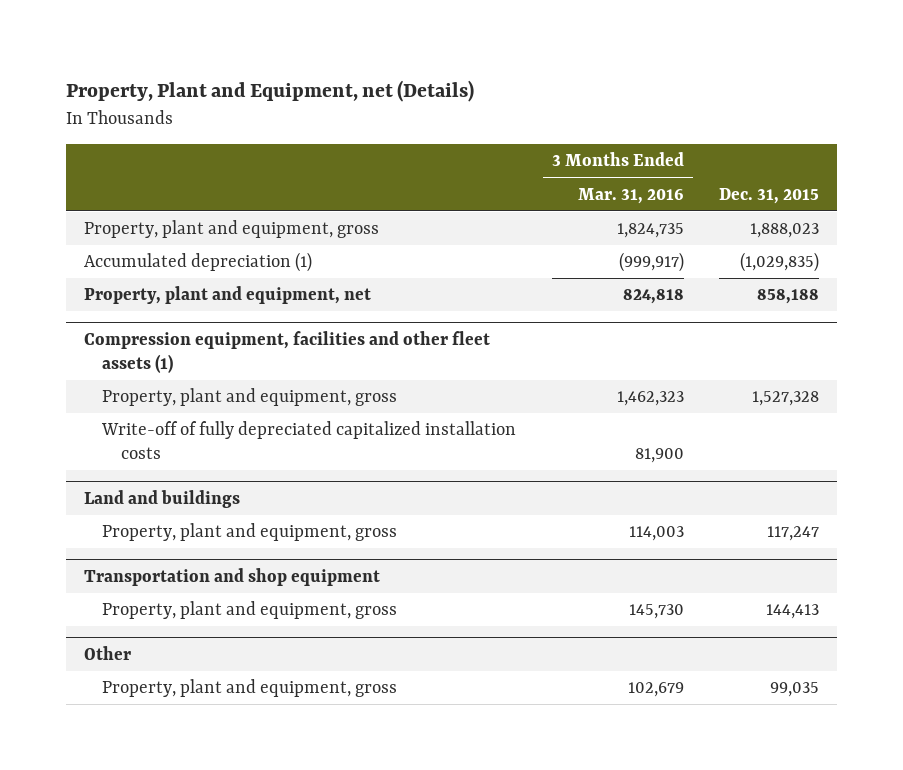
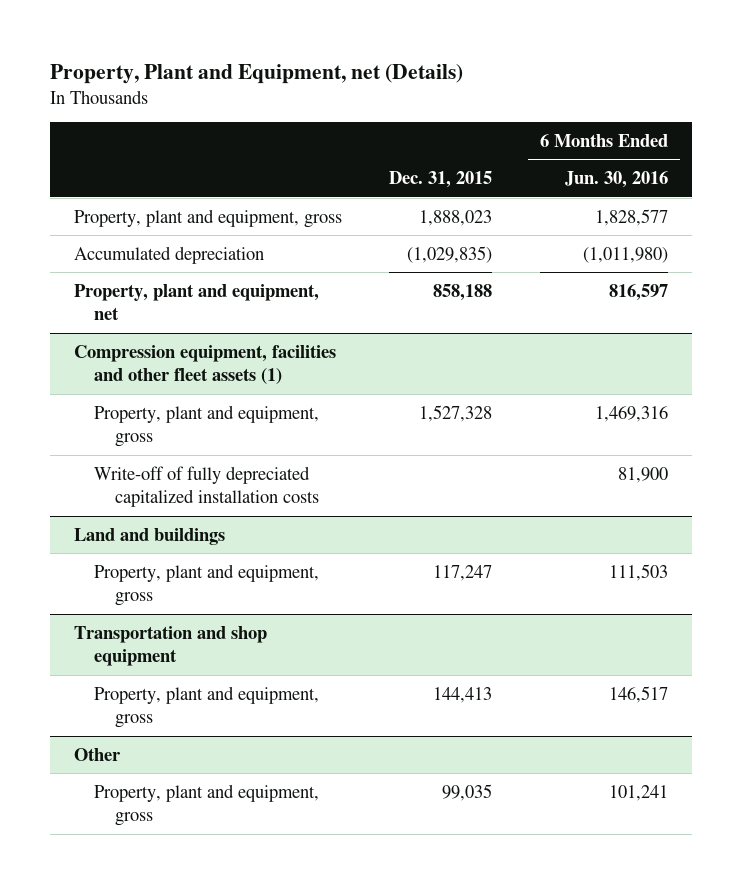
- | 3 Months Ended Mar. 31, 2016 | Dec. 31, 2015
+ | Dec. 31, 2015 | 6 Months Ended Jun. 30, 2016
- Accumulated depreciation (1) | (999,917) | (1,029,835)
+ Accumulated depreciation | (1,029,835) | (1,011,980)

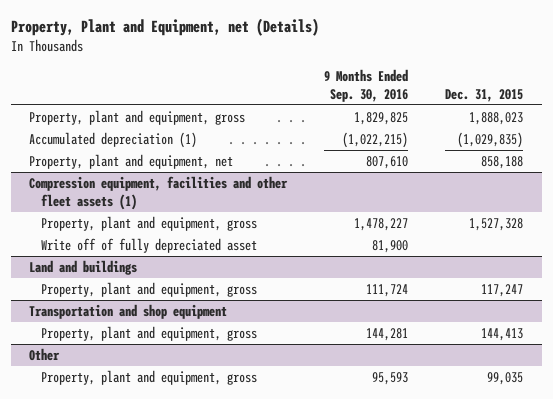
- | Dec. 31, 2015 | 6 Months Ended Jun. 30, 2016
+ | 9 Months Ended Sep. 30, 2016 | Dec. 31, 2015
- Accumulated depreciation | (1,029,835) | (1,011,980)
+ Accumulated depreciation (1) | (1,022,215) | (1,029,835)
@ Compression equipment, facilities and other fleet assets (1)
- Write-off of fully depreciated capitalized installation costs | | 81,900
+ Write off of fully depreciated asset | 81,900 |

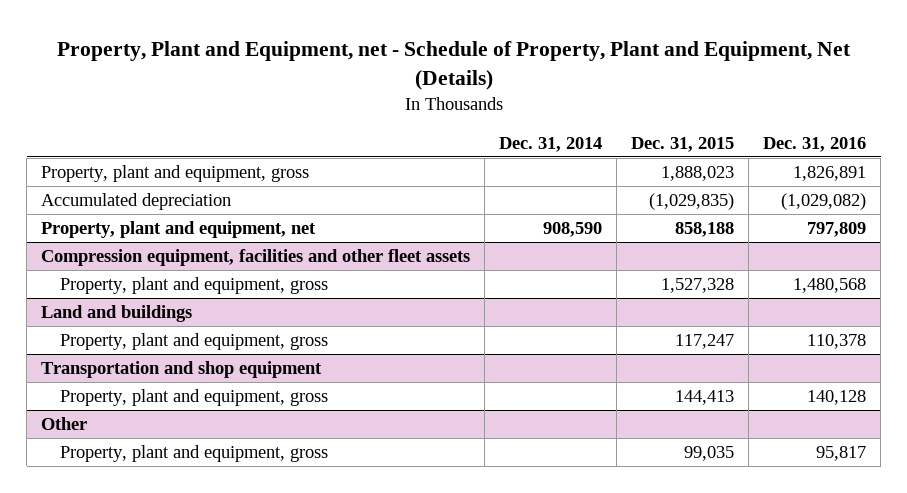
- Property, Plant and Equipment, net (Details)
+ Property, Plant and Equipment, net - Schedule of Property, Plant and Equipment, Net (Details)
- | 9 Months Ended Sep. 30, 2016 | Dec. 31, 2015
+ | Dec. 31, 2014 | Dec. 31, 2015 | Dec. 31, 2016
- Accumulated depreciation (1) | (1,022,215) | (1,029,835)
+ Accumulated depreciation | | (1,029,835) | (1,029,082)
- Compression equipment, facilities and other fleet assets (1)
+ Compression equipment, facilities and other fleet assets
- Write off of fully depreciated asset | 81,900 |

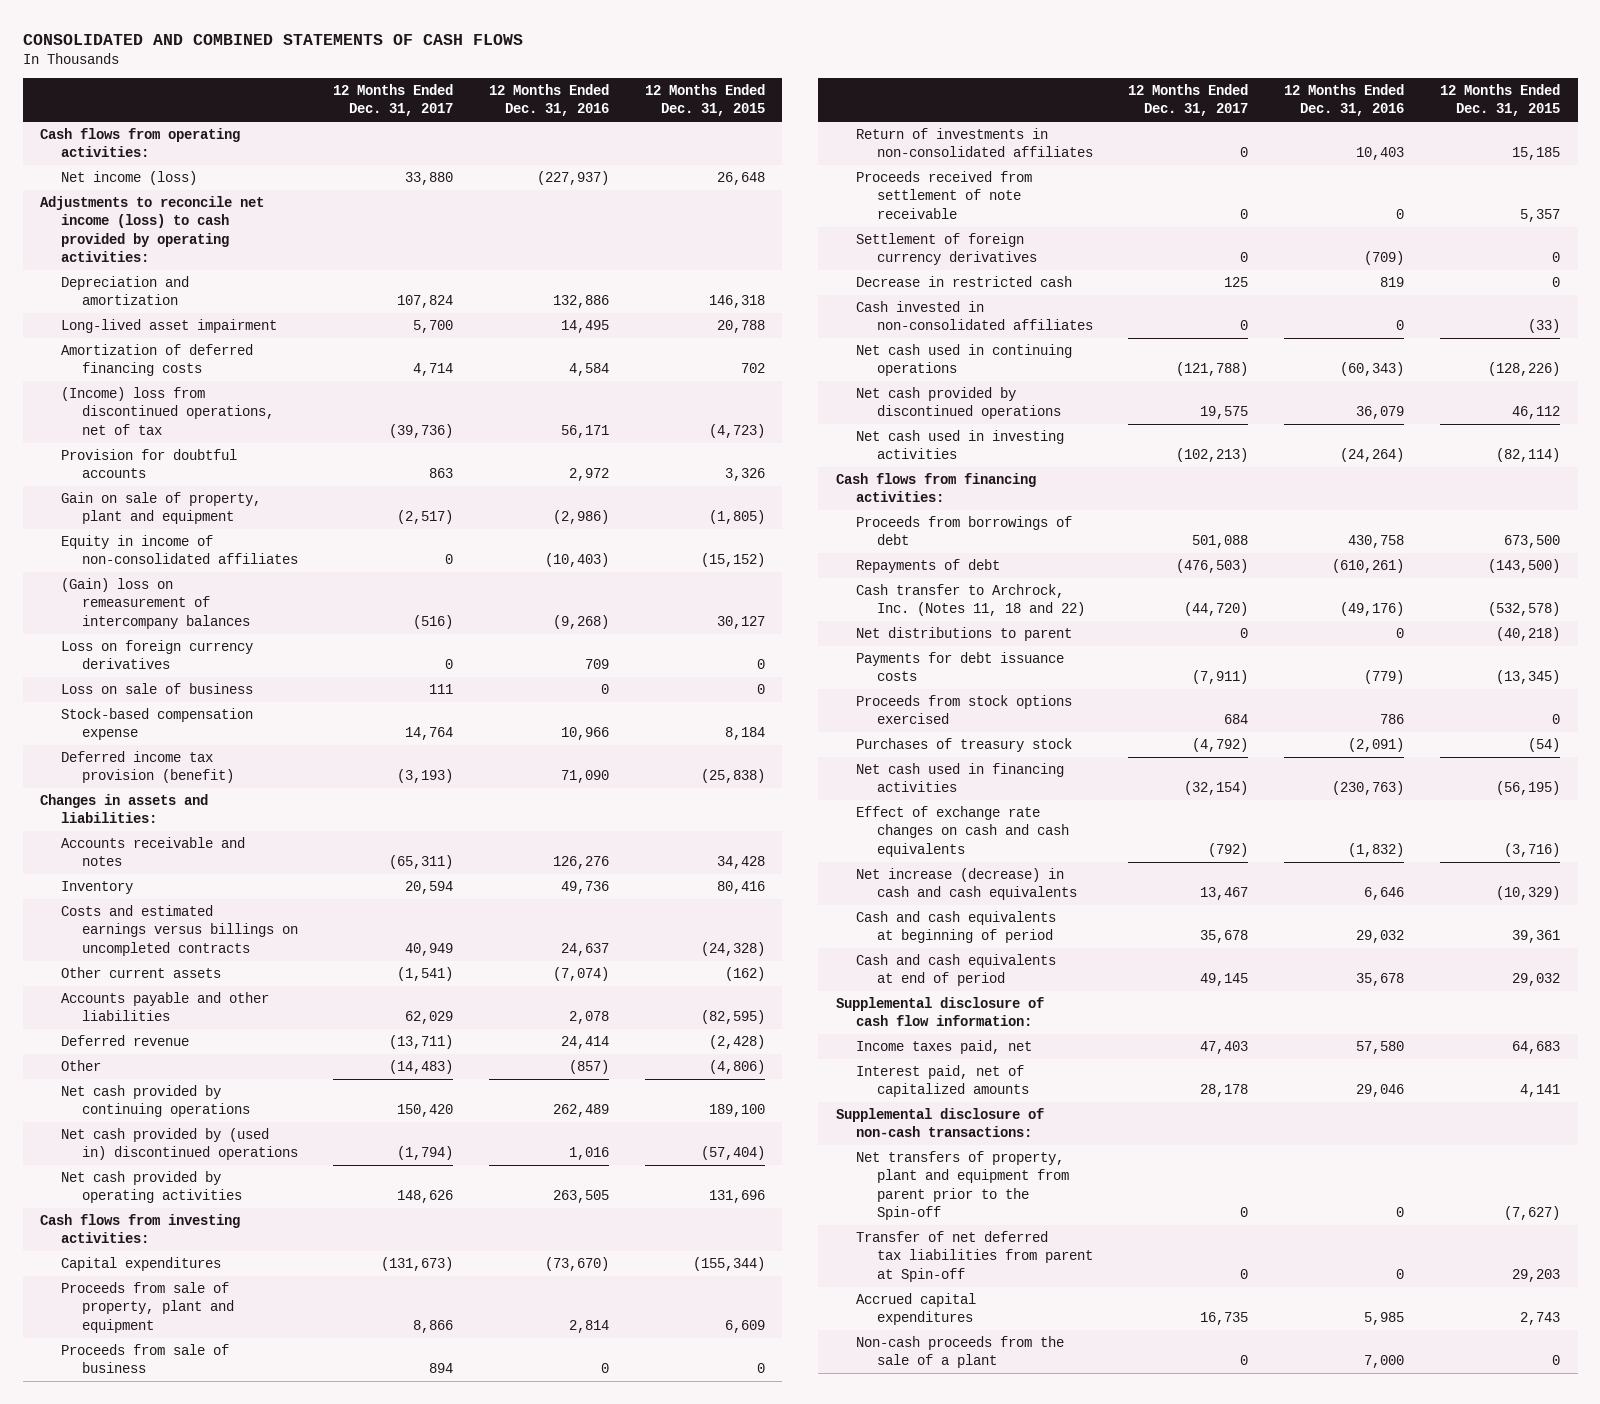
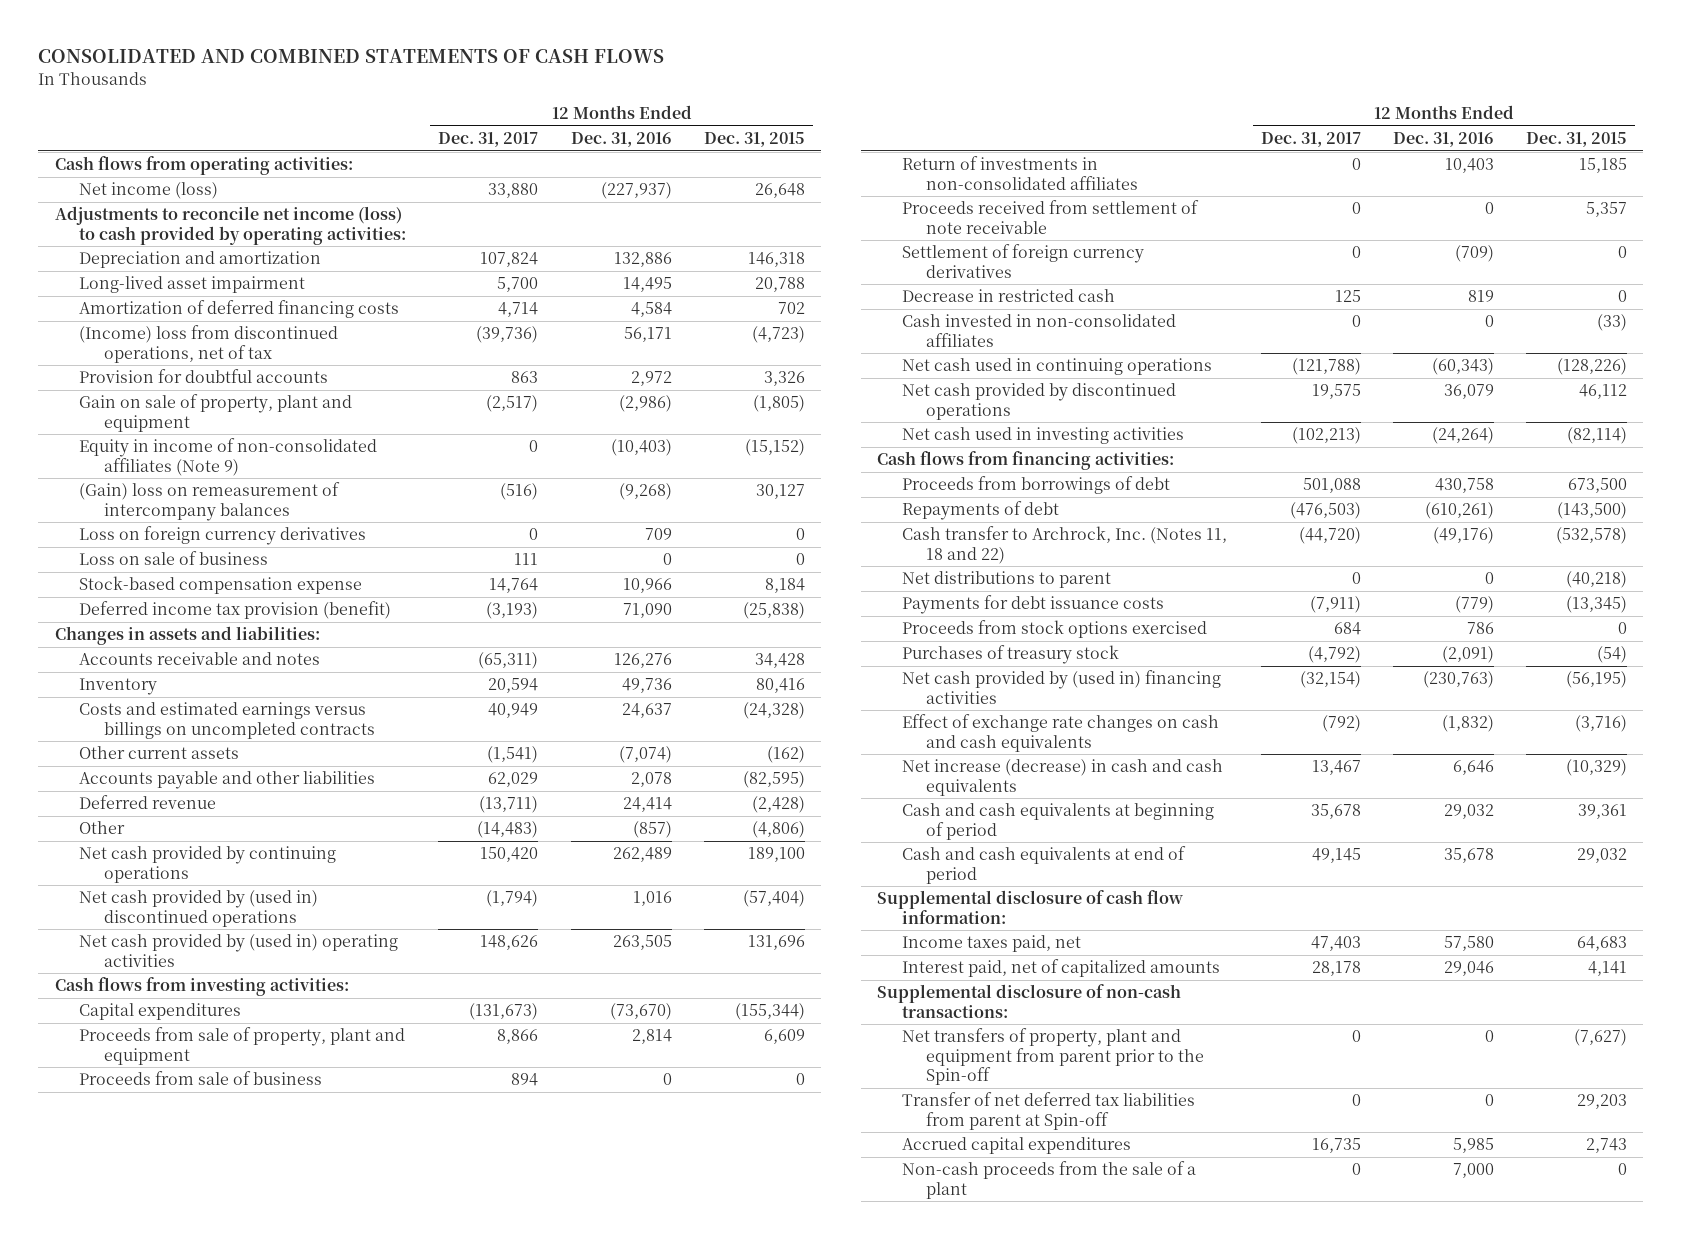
- Equity in income of non-consolidated affiliates | 0 | (10,403) | (15,152)
+ Equity in income of non-consolidated affiliates (Note 9) | 0 | (10,403) | (15,152)
- Net cash provided by operating activities | 148,626 | 263,505 | 131,696
+ Net cash provided by (used in) operating activities | 148,626 | 263,505 | 131,696
- Net cash used in financing activities | (32,154) | (230,763) | (56,195)
+ Net cash provided by (used in) financing activities | (32,154) | (230,763) | (56,195)

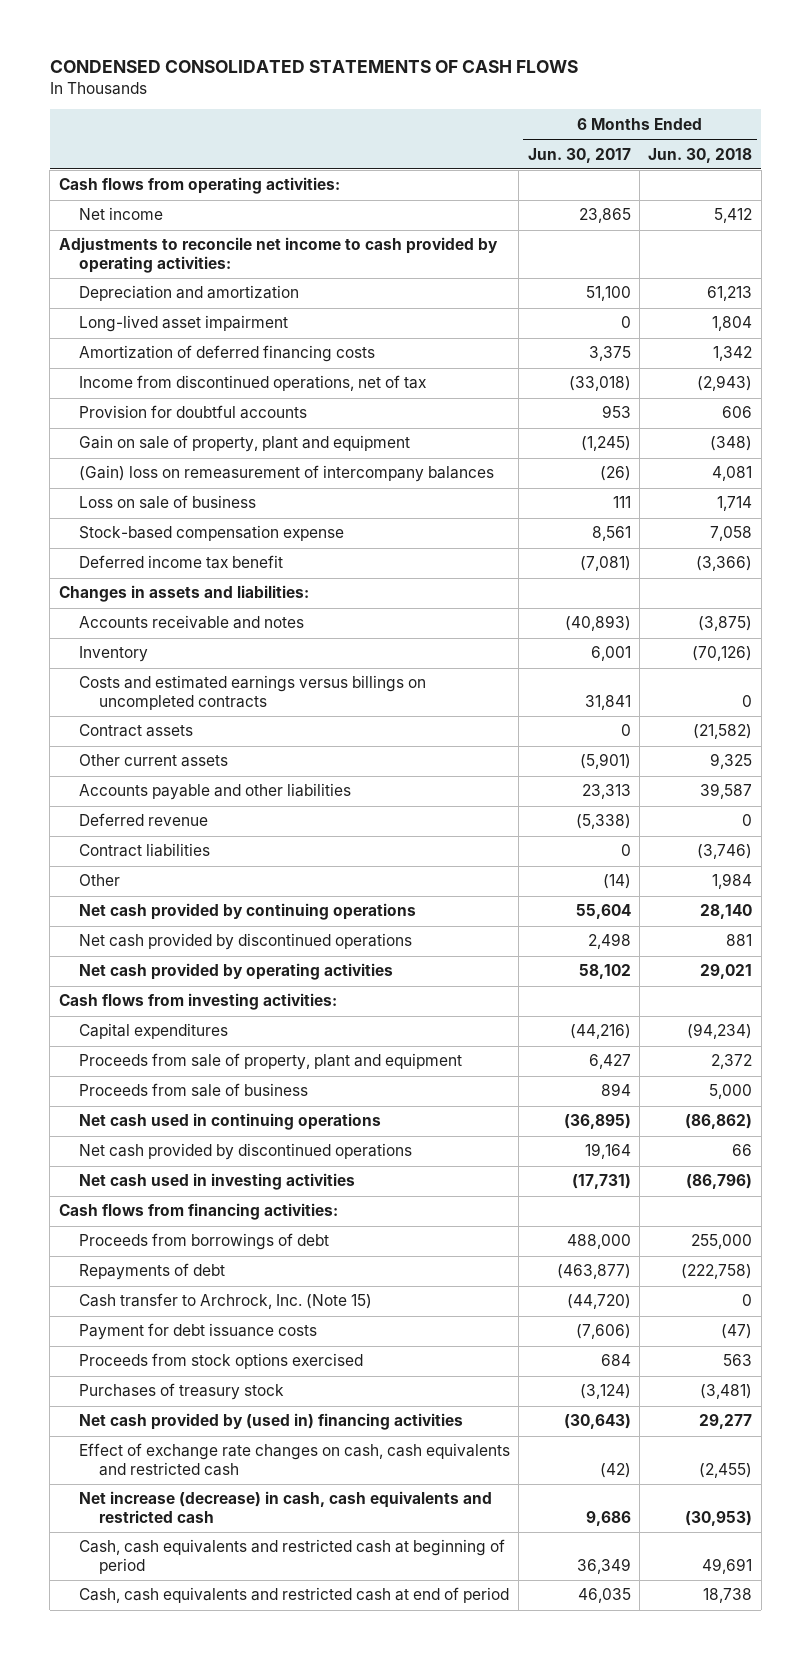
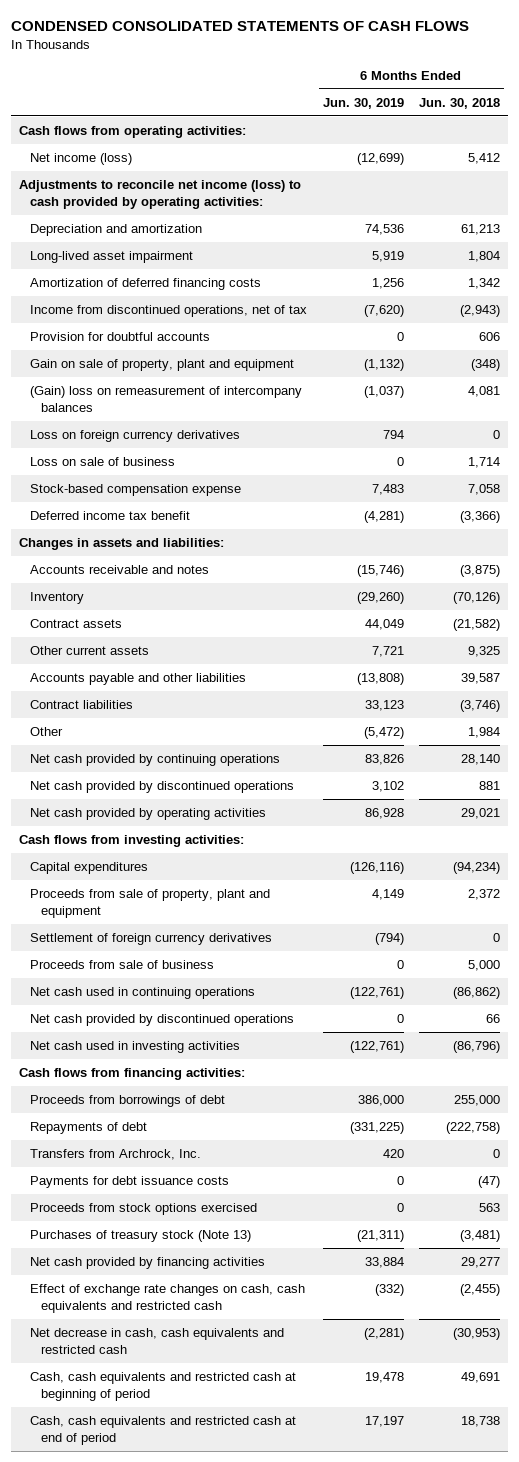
- | 6 Months Ended Jun. 30, 2017 | 6 Months Ended Jun. 30, 2018
+ | 6 Months Ended Jun. 30, 2019 | 6 Months Ended Jun. 30, 2018
- Net income | 23,865 | 5,412
- Adjustments to reconcile net income to cash provided by operating activities:
+ Net income (loss) | (12,699) | 5,412
+ Adjustments to reconcile net income (loss) to cash provided by operating activities:
+ Loss on foreign currency derivatives | 794 | 0
- Costs and estimated earnings versus billings on uncompleted contracts | 31,841 | 0
- Deferred revenue | (5,338) | 0
+ Settlement of foreign currency derivatives | (794) | 0
- Cash transfer to Archrock, Inc. (Note 15) | (44,720) | 0
- Payment for debt issuance costs | (7,606) | (47)
+ Transfers from Archrock, Inc. | 420 | 0
+ Payments for debt issuance costs | 0 | (47)
- Purchases of treasury stock | (3,124) | (3,481)
- Net cash provided by (used in) financing activities | (30,643) | 29,277
+ Purchases of treasury stock (Note 13) | (21,311) | (3,481)
+ Net cash provided by financing activities | 33,884 | 29,277
- Net increase (decrease) in cash, cash equivalents and restricted cash | 9,686 | (30,953)
+ Net decrease in cash, cash equivalents and restricted cash | (2,281) | (30,953)

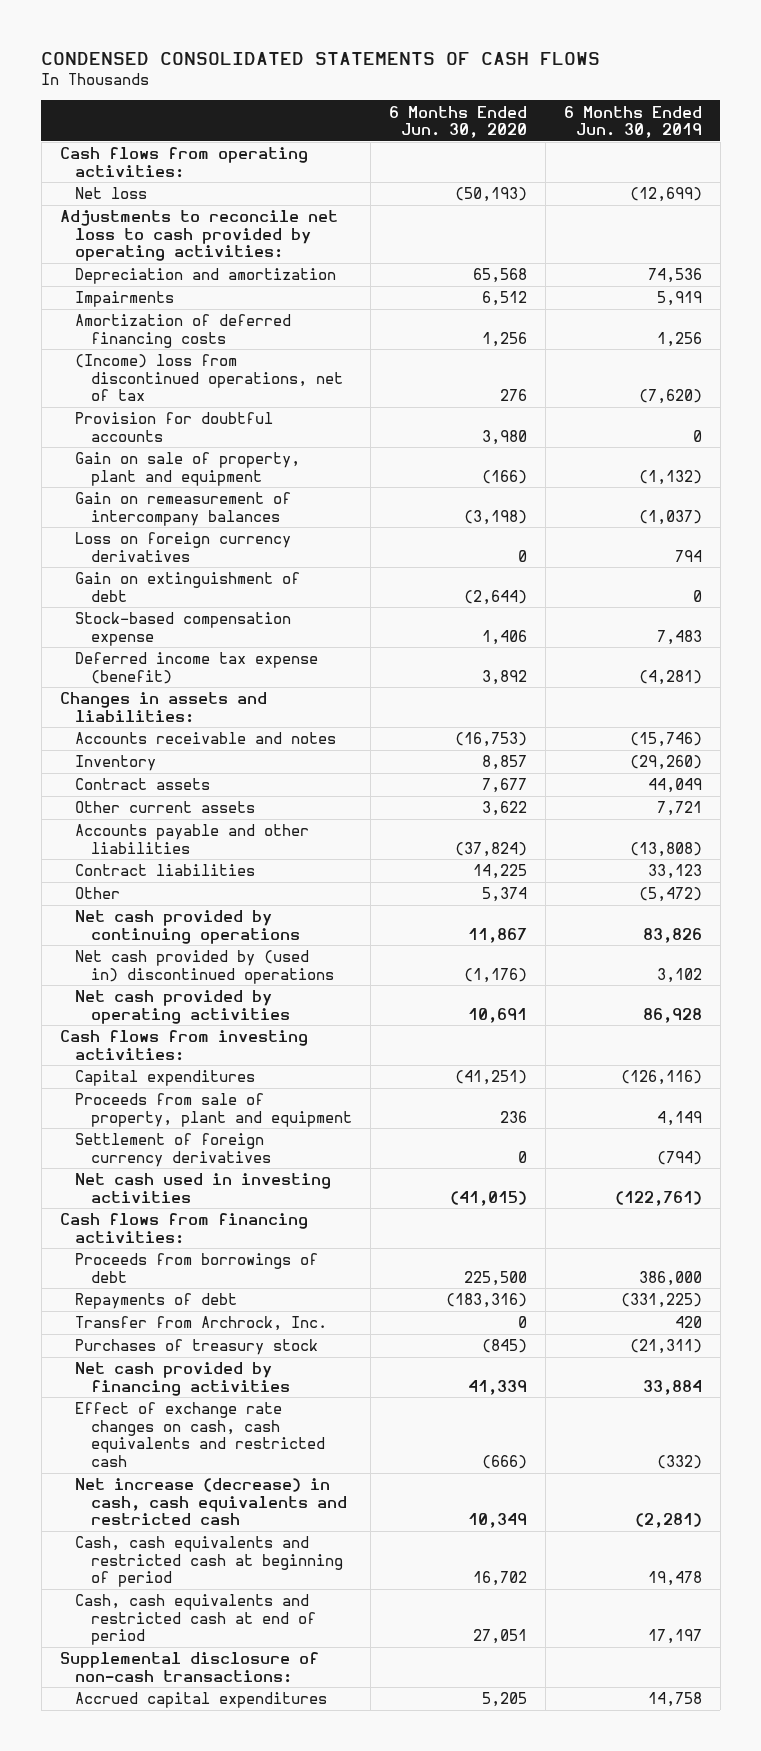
- | 6 Months Ended Jun. 30, 2019 | 6 Months Ended Jun. 30, 2018
+ | 6 Months Ended Jun. 30, 2020 | 6 Months Ended Jun. 30, 2019
- Net income (loss) | (12,699) | 5,412
- Adjustments to reconcile net income (loss) to cash provided by operating activities:
+ Net loss | (50,193) | (12,699)
+ Adjustments to reconcile net loss to cash provided by operating activities:
- Long-lived asset impairment | 5,919 | 1,804
+ Impairments | 6,512 | 5,919
- Income from discontinued operations, net of tax | (7,620) | (2,943)
+ (Income) loss from discontinued operations, net of tax | 276 | (7,620)
- (Gain) loss on remeasurement of intercompany balances | (1,037) | 4,081
+ Gain on remeasurement of intercompany balances | (3,198) | (1,037)
- Loss on sale of business | 0 | 1,714
+ Gain on extinguishment of debt | (2,644) | 0
- Deferred income tax benefit | (4,281) | (3,366)
+ Deferred income tax expense (benefit) | 3,892 | (4,281)
- Net cash provided by discontinued operations | 3,102 | 881
+ Net cash provided by (used in) discontinued operations | (1,176) | 3,102
- Proceeds from sale of business | 0 | 5,000
- Net cash used in continuing operations | (122,761) | (86,862)
- Net cash provided by discontinued operations | 0 | 66
- Transfers from Archrock, Inc. | 420 | 0
- Payments for debt issuance costs | 0 | (47)
- Proceeds from stock options exercised | 0 | 563
- Purchases of treasury stock (Note 13) | (21,311) | (3,481)
+ Transfer from Archrock, Inc. | 0 | 420
+ Purchases of treasury stock | (845) | (21,311)
- Net decrease in cash, cash equivalents and restricted cash | (2,281) | (30,953)
+ Net increase (decrease) in cash, cash equivalents and restricted cash | 10,349 | (2,281)
+ Supplemental disclosure of non-cash transactions:
+ Accrued capital expenditures | 5,205 | 14,758

